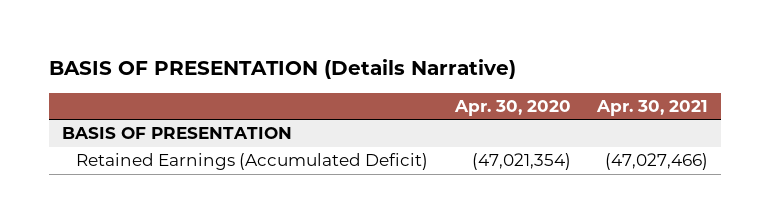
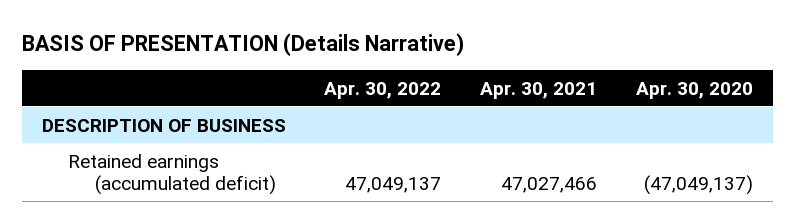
- | Apr. 30, 2020 | Apr. 30, 2021
+ | Apr. 30, 2022 | Apr. 30, 2021 | Apr. 30, 2020
- BASIS OF PRESENTATION
- Retained Earnings (Accumulated Deficit) | (47,021,354) | (47,027,466)
+ DESCRIPTION OF BUSINESS
+ Retained earnings (accumulated deficit) | 47,049,137 | 47,027,466 | (47,049,137)

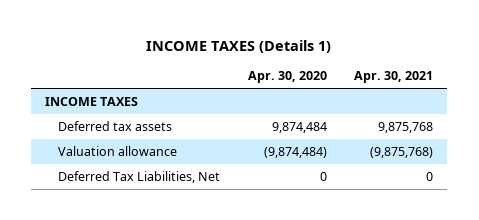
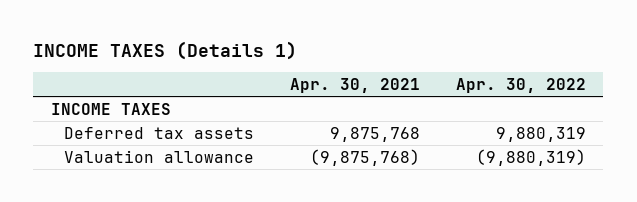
- | Apr. 30, 2020 | Apr. 30, 2021
+ | Apr. 30, 2021 | Apr. 30, 2022
- Deferred Tax Liabilities, Net | 0 | 0

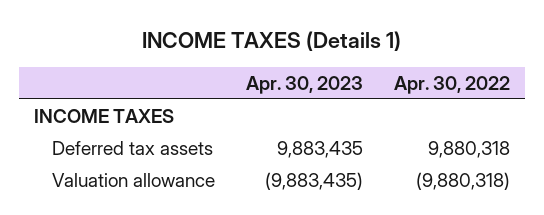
- | Apr. 30, 2021 | Apr. 30, 2022
+ | Apr. 30, 2023 | Apr. 30, 2022
- Deferred tax assets | 9,875,768 | 9,880,319
- Valuation allowance | (9,875,768) | (9,880,319)
+ Deferred tax assets | 9,883,435 | 9,880,318
+ Valuation allowance | (9,883,435) | (9,880,318)

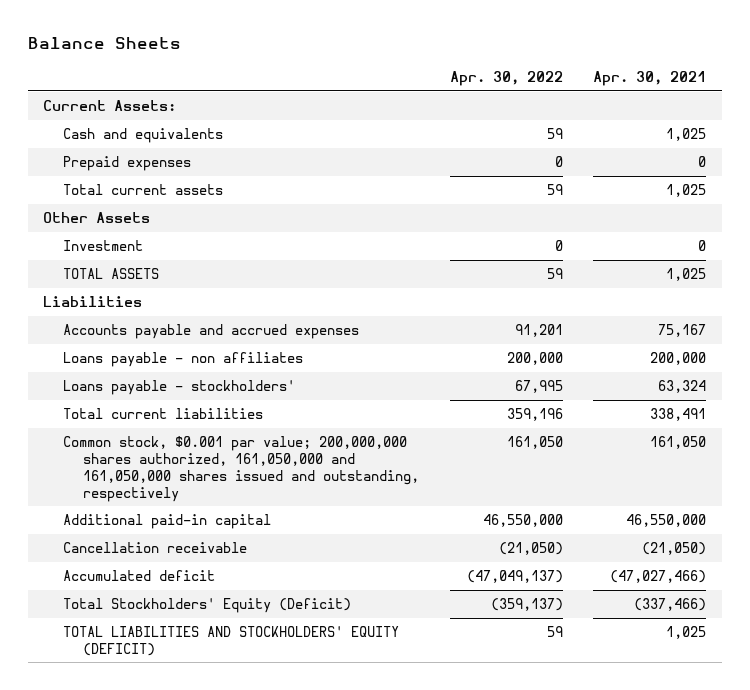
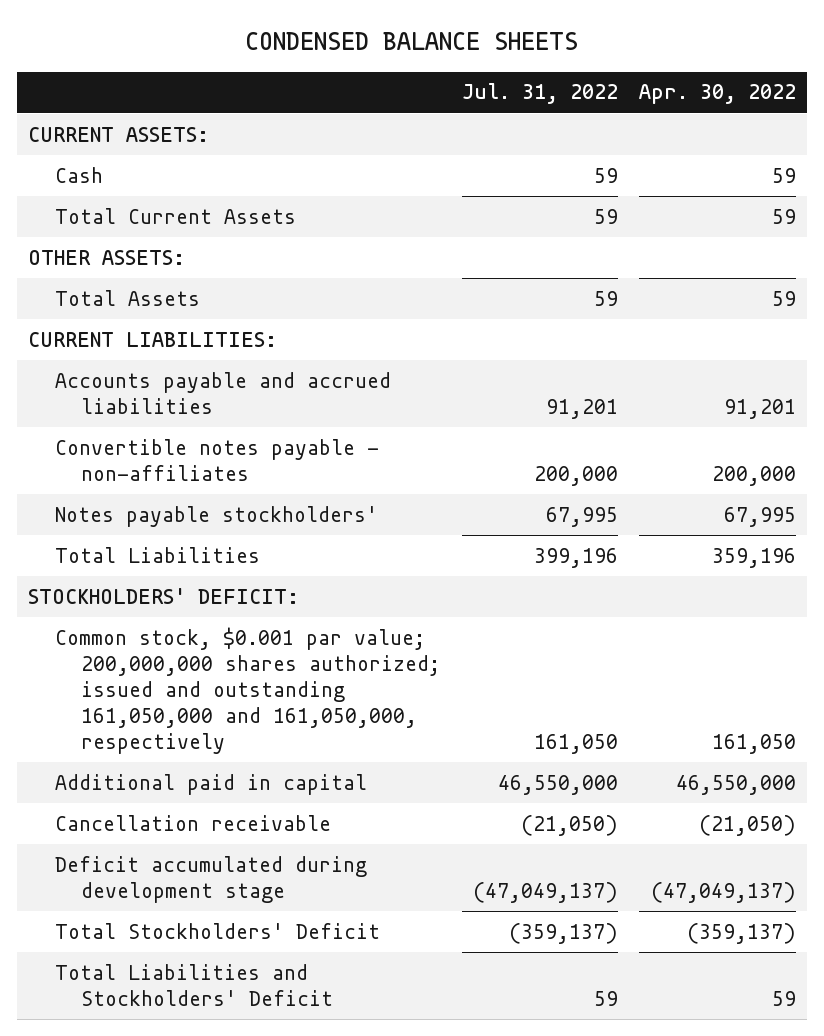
- Balance Sheets
+ CONDENSED BALANCE SHEETS
- | Apr. 30, 2022 | Apr. 30, 2021
+ | Jul. 31, 2022 | Apr. 30, 2022
- Current Assets:
- Cash and equivalents | 59 | 1,025
- Prepaid expenses | 0 | 0
- Total current assets | 59 | 1,025
- Other Assets
- Investment | 0 | 0
- TOTAL ASSETS | 59 | 1,025
- Liabilities
- Accounts payable and accrued expenses | 91,201 | 75,167
- Loans payable - non affiliates | 200,000 | 200,000
- Loans payable - stockholders' | 67,995 | 63,324
- Total current liabilities | 359,196 | 338,491
- Common stock, $0.001 par value; 200,000,000 shares authorized, 161,050,000 and 161,050,000 shares issued and outstanding, respectively | 161,050 | 161,050
- Additional paid-in capital | 46,550,000 | 46,550,000
+ CURRENT ASSETS:
+ Cash | 59 | 59
+ Total Current Assets | 59 | 59
+ OTHER ASSETS:
+ Total Assets | 59 | 59
+ CURRENT LIABILITIES:
+ Accounts payable and accrued liabilities | 91,201 | 91,201
+ Convertible notes payable - non-affiliates | 200,000 | 200,000
+ Notes payable stockholders' | 67,995 | 67,995
+ Total Liabilities | 399,196 | 359,196
+ STOCKHOLDERS' DEFICIT:
+ Common stock, $0.001 par value; 200,000,000 shares authorized; issued and outstanding 161,050,000 and 161,050,000, respectively | 161,050 | 161,050
+ Additional paid in capital | 46,550,000 | 46,550,000
- Accumulated deficit | (47,049,137) | (47,027,466)
- Total Stockholders' Equity (Deficit) | (359,137) | (337,466)
- TOTAL LIABILITIES AND STOCKHOLDERS' EQUITY (DEFICIT) | 59 | 1,025
+ Deficit accumulated during development stage | (47,049,137) | (47,049,137)
+ Total Stockholders' Deficit | (359,137) | (359,137)
+ Total Liabilities and Stockholders' Deficit | 59 | 59

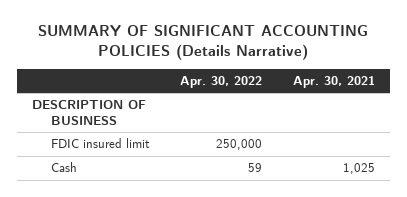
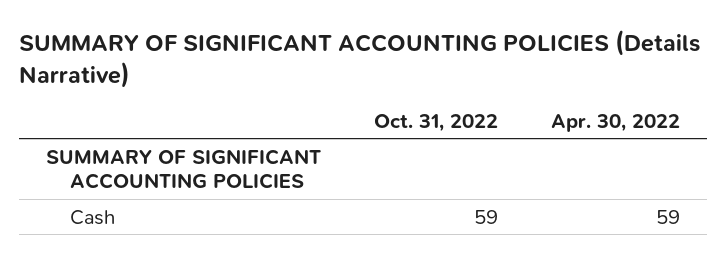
- | Apr. 30, 2022 | Apr. 30, 2021
+ | Oct. 31, 2022 | Apr. 30, 2022
- DESCRIPTION OF BUSINESS
- FDIC insured limit | 250,000 |
+ SUMMARY OF SIGNIFICANT ACCOUNTING POLICIES

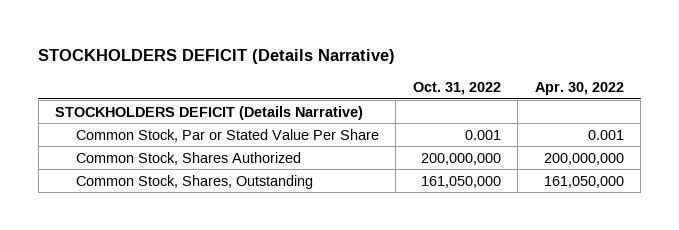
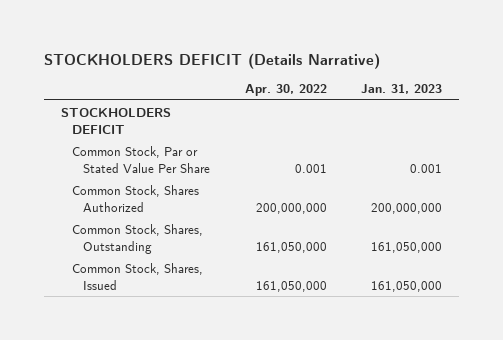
- | Oct. 31, 2022 | Apr. 30, 2022
+ | Apr. 30, 2022 | Jan. 31, 2023
- STOCKHOLDERS DEFICIT (Details Narrative)
+ STOCKHOLDERS DEFICIT
+ Common Stock, Shares, Issued | 161,050,000 | 161,050,000

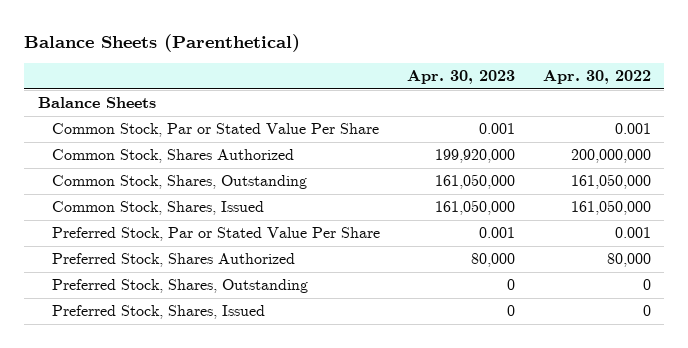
- STOCKHOLDERS DEFICIT (Details Narrative)
+ Balance Sheets (Parenthetical)
- | Apr. 30, 2022 | Jan. 31, 2023
+ | Apr. 30, 2023 | Apr. 30, 2022
- STOCKHOLDERS DEFICIT
+ Balance Sheets
+ Preferred Stock, Par or Stated Value Per Share | 0.001 | 0.001
+ Preferred Stock, Shares Authorized | 80,000 | 80,000
+ Preferred Stock, Shares, Outstanding | 0 | 0
+ Preferred Stock, Shares, Issued | 0 | 0

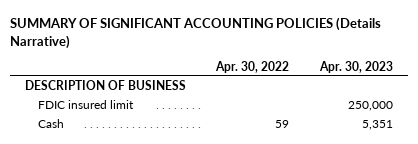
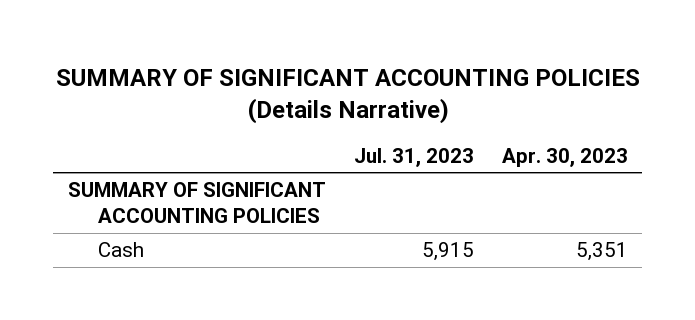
- | Apr. 30, 2022 | Apr. 30, 2023
+ | Jul. 31, 2023 | Apr. 30, 2023
- DESCRIPTION OF BUSINESS
- FDIC insured limit | | 250,000
+ SUMMARY OF SIGNIFICANT ACCOUNTING POLICIES

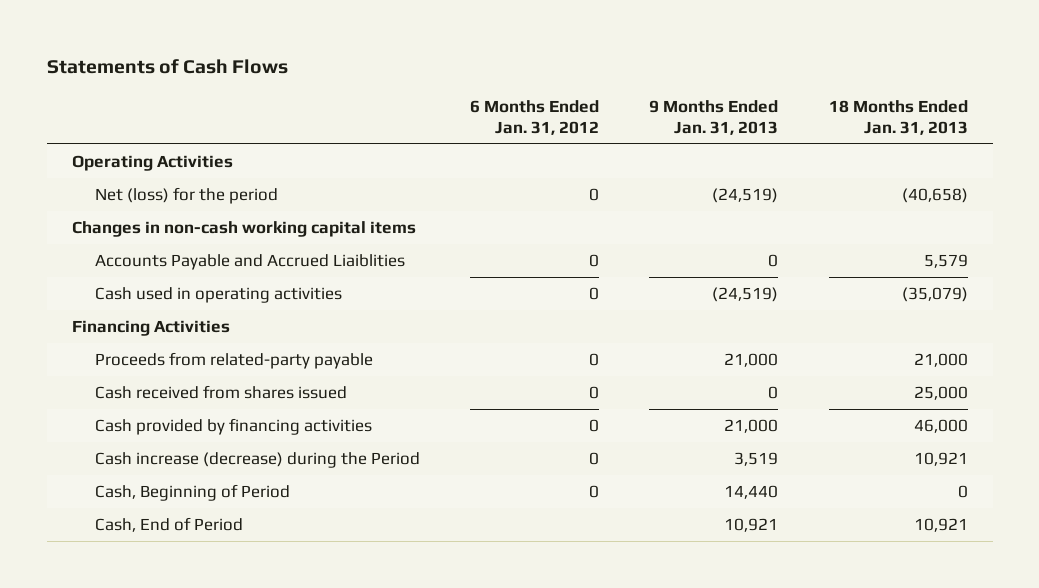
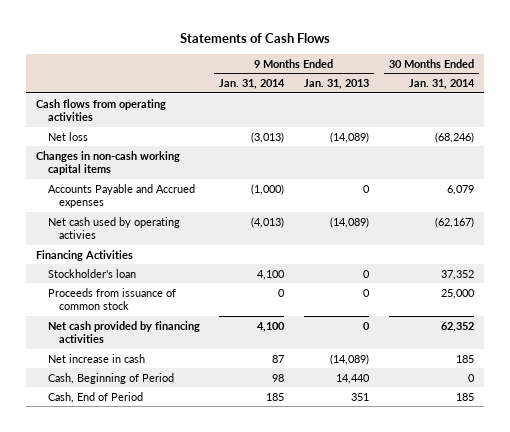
- | 6 Months Ended Jan. 31, 2012 | 9 Months Ended Jan. 31, 2013 | 18 Months Ended Jan. 31, 2013
+ | 9 Months Ended Jan. 31, 2014 | 9 Months Ended Jan. 31, 2013 | 30 Months Ended Jan. 31, 2014
- Operating Activities
- Net (loss) for the period | 0 | (24,519) | (40,658)
+ Cash flows from operating activities
+ Net loss | (3,013) | (14,089) | (68,246)
- Accounts Payable and Accrued Liaiblities | 0 | 0 | 5,579
- Cash used in operating activities | 0 | (24,519) | (35,079)
+ Accounts Payable and Accrued expenses | (1,000) | 0 | 6,079
+ Net cash used by operating activies | (4,013) | (14,089) | (62,167)
- Proceeds from related-party payable | 0 | 21,000 | 21,000
- Cash received from shares issued | 0 | 0 | 25,000
- Cash provided by financing activities | 0 | 21,000 | 46,000
- Cash increase (decrease) during the Period | 0 | 3,519 | 10,921
+ Stockholder's loan | 4,100 | 0 | 37,352
+ Proceeds from issuance of common stock | 0 | 0 | 25,000
+ Net cash provided by financing activities | 4,100 | 0 | 62,352
+ Net increase in cash | 87 | (14,089) | 185
- Cash, End of Period | | 10,921 | 10,921
+ Cash, End of Period | 185 | 351 | 185

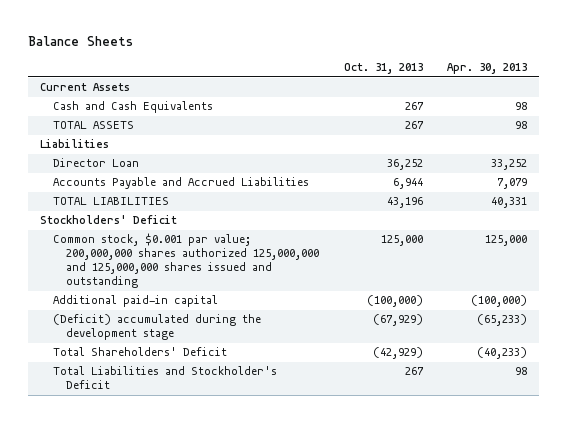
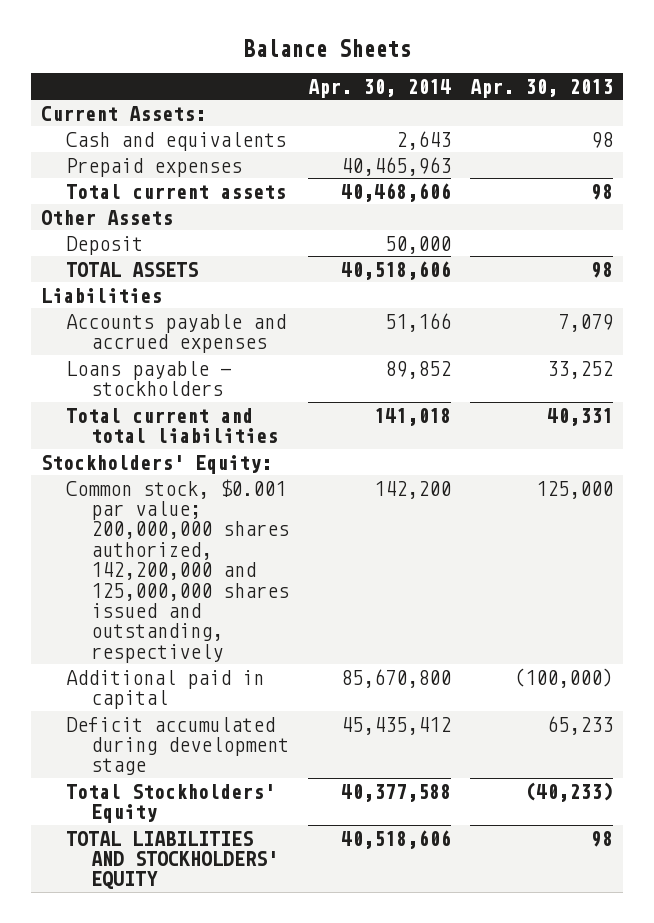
- | Oct. 31, 2013 | Apr. 30, 2013
+ | Apr. 30, 2014 | Apr. 30, 2013
- Current Assets
- Cash and Cash Equivalents | 267 | 98
+ Current Assets:
+ Cash and equivalents | 2,643 | 98
+ Prepaid expenses | 40,465,963 |
+ Total current assets | 40,468,606 | 98
+ Other Assets
+ Deposit | 50,000 |
- Director Loan | 36,252 | 33,252
- Accounts Payable and Accrued Liabilities | 6,944 | 7,079
- TOTAL LIABILITIES | 43,196 | 40,331
- Stockholders' Deficit
- Common stock, $0.001 par value; 200,000,000 shares authorized 125,000,000 and 125,000,000 shares issued and outstanding | 125,000 | 125,000
- Additional paid-in capital | (100,000) | (100,000)
- (Deficit) accumulated during the development stage | (67,929) | (65,233)
- Total Shareholders' Deficit | (42,929) | (40,233)
- Total Liabilities and Stockholder's Deficit | 267 | 98
+ Accounts payable and accrued expenses | 51,166 | 7,079
+ Loans payable - stockholders | 89,852 | 33,252
+ Total current and total liabilities | 141,018 | 40,331
+ Stockholders' Equity:
+ Common stock, $0.001 par value; 200,000,000 shares authorized, 142,200,000 and 125,000,000 shares issued and outstanding, respectively | 142,200 | 125,000
+ Additional paid in capital | 85,670,800 | (100,000)
+ Deficit accumulated during development stage | 45,435,412 | 65,233
+ Total Stockholders' Equity | 40,377,588 | (40,233)
+ TOTAL LIABILITIES AND STOCKHOLDERS' EQUITY | 40,518,606 | 98

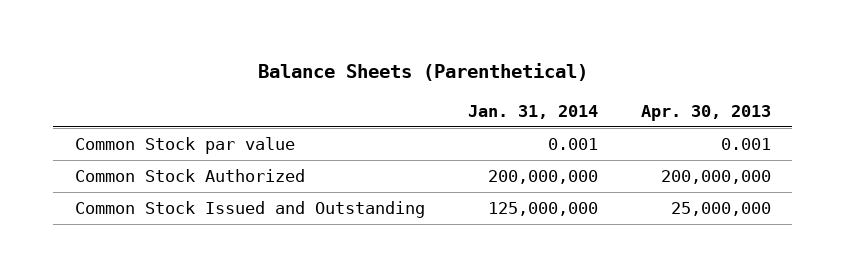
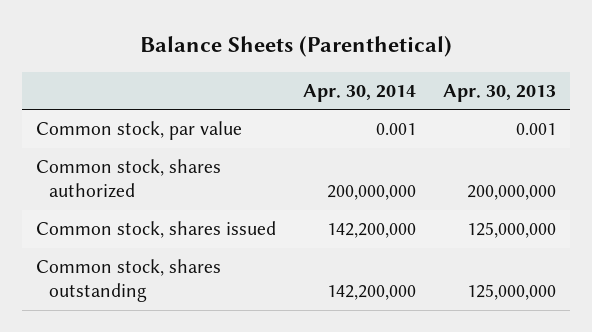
- | Jan. 31, 2014 | Apr. 30, 2013
+ | Apr. 30, 2014 | Apr. 30, 2013
- Common Stock par value | 0.001 | 0.001
- Common Stock Authorized | 200,000,000 | 200,000,000
- Common Stock Issued and Outstanding | 125,000,000 | 25,000,000
+ Common stock, par value | 0.001 | 0.001
+ Common stock, shares authorized | 200,000,000 | 200,000,000
+ Common stock, shares issued | 142,200,000 | 125,000,000
+ Common stock, shares outstanding | 142,200,000 | 125,000,000

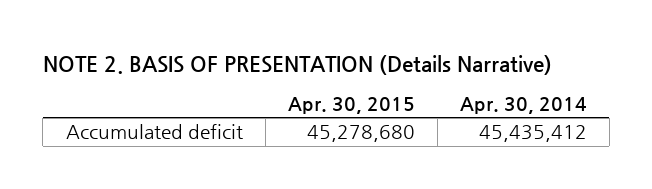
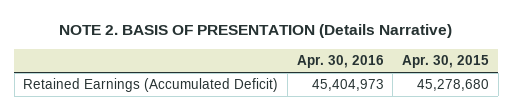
- | Apr. 30, 2015 | Apr. 30, 2014
+ | Apr. 30, 2016 | Apr. 30, 2015
- Accumulated deficit | 45,278,680 | 45,435,412
+ Retained Earnings (Accumulated Deficit) | 45,404,973 | 45,278,680

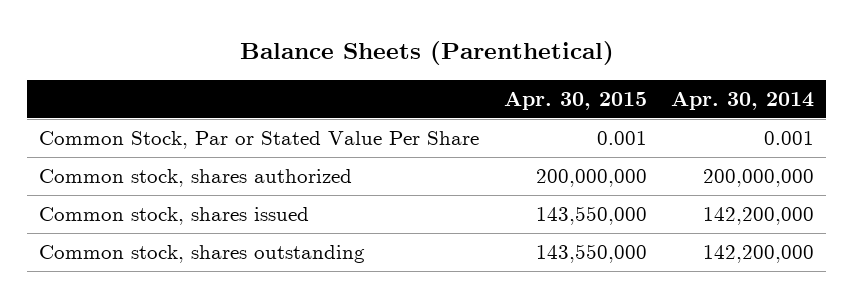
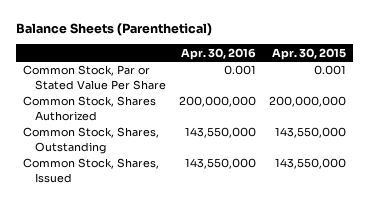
- | Apr. 30, 2015 | Apr. 30, 2014
+ | Apr. 30, 2016 | Apr. 30, 2015
- Common stock, shares authorized | 200,000,000 | 200,000,000
- Common stock, shares issued | 143,550,000 | 142,200,000
- Common stock, shares outstanding | 143,550,000 | 142,200,000
+ Common Stock, Shares Authorized | 200,000,000 | 200,000,000
+ Common Stock, Shares, Outstanding | 143,550,000 | 143,550,000
+ Common Stock, Shares, Issued | 143,550,000 | 143,550,000

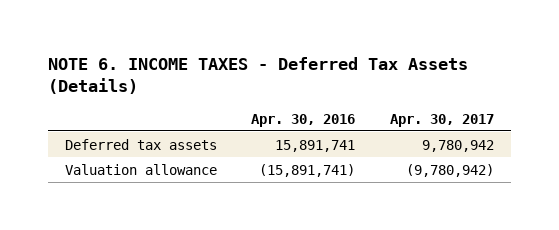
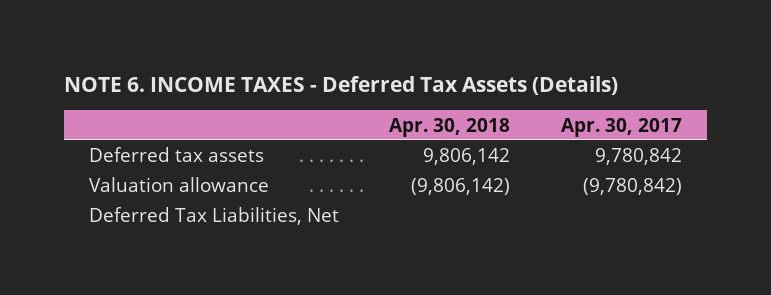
- | Apr. 30, 2016 | Apr. 30, 2017
+ | Apr. 30, 2018 | Apr. 30, 2017
- Deferred tax assets | 15,891,741 | 9,780,942
- Valuation allowance | (15,891,741) | (9,780,942)
+ Deferred tax assets | 9,806,142 | 9,780,842
+ Valuation allowance | (9,806,142) | (9,780,842)
+ Deferred Tax Liabilities, Net

